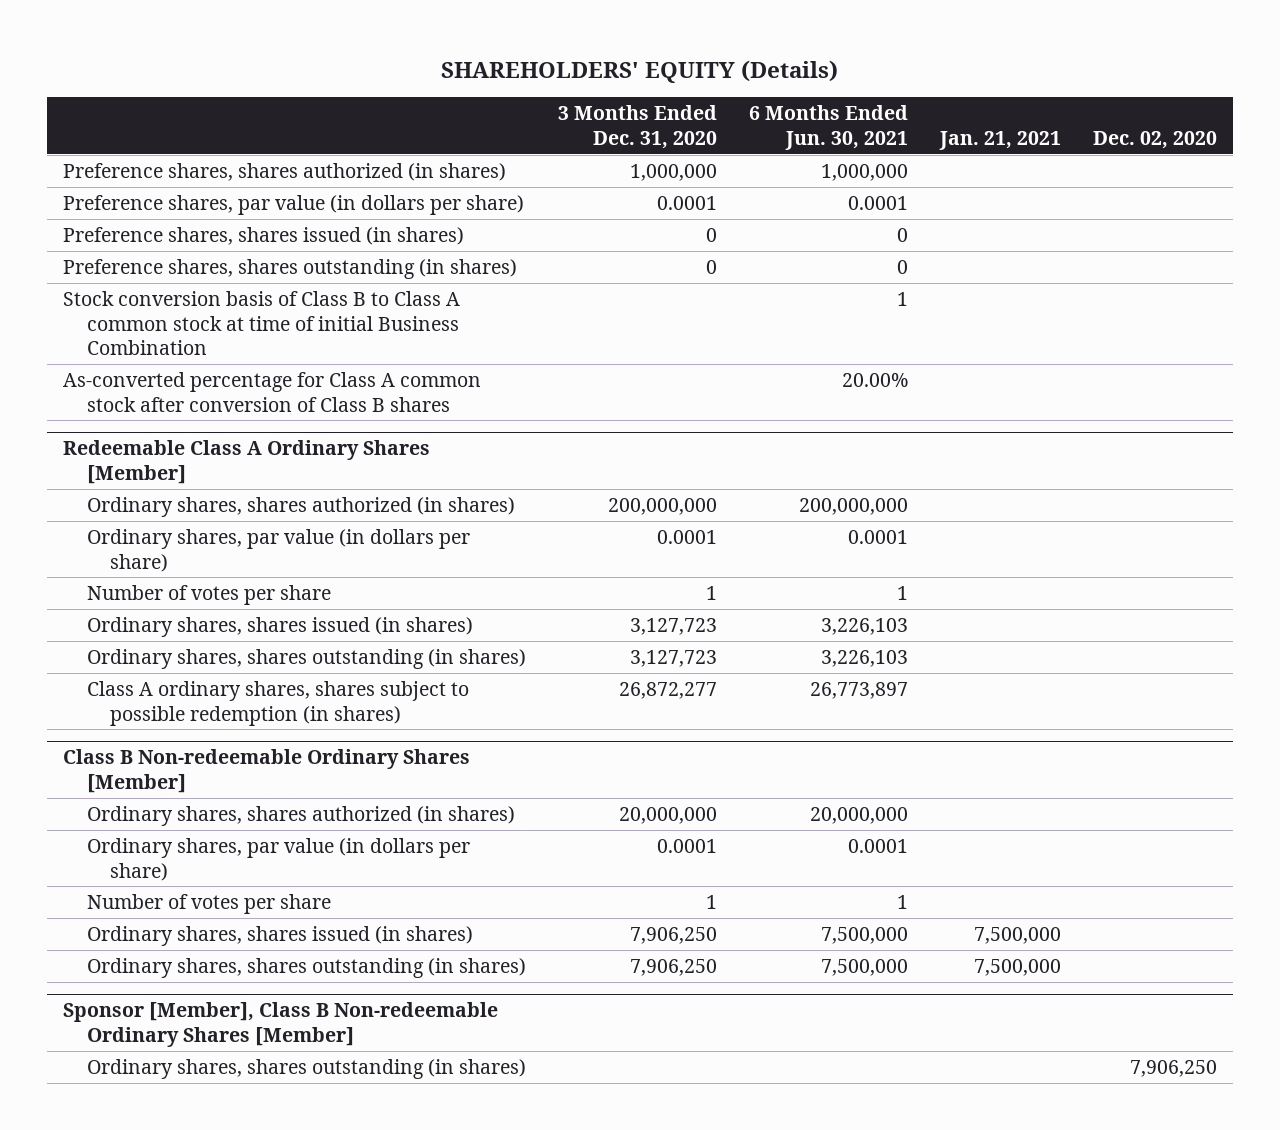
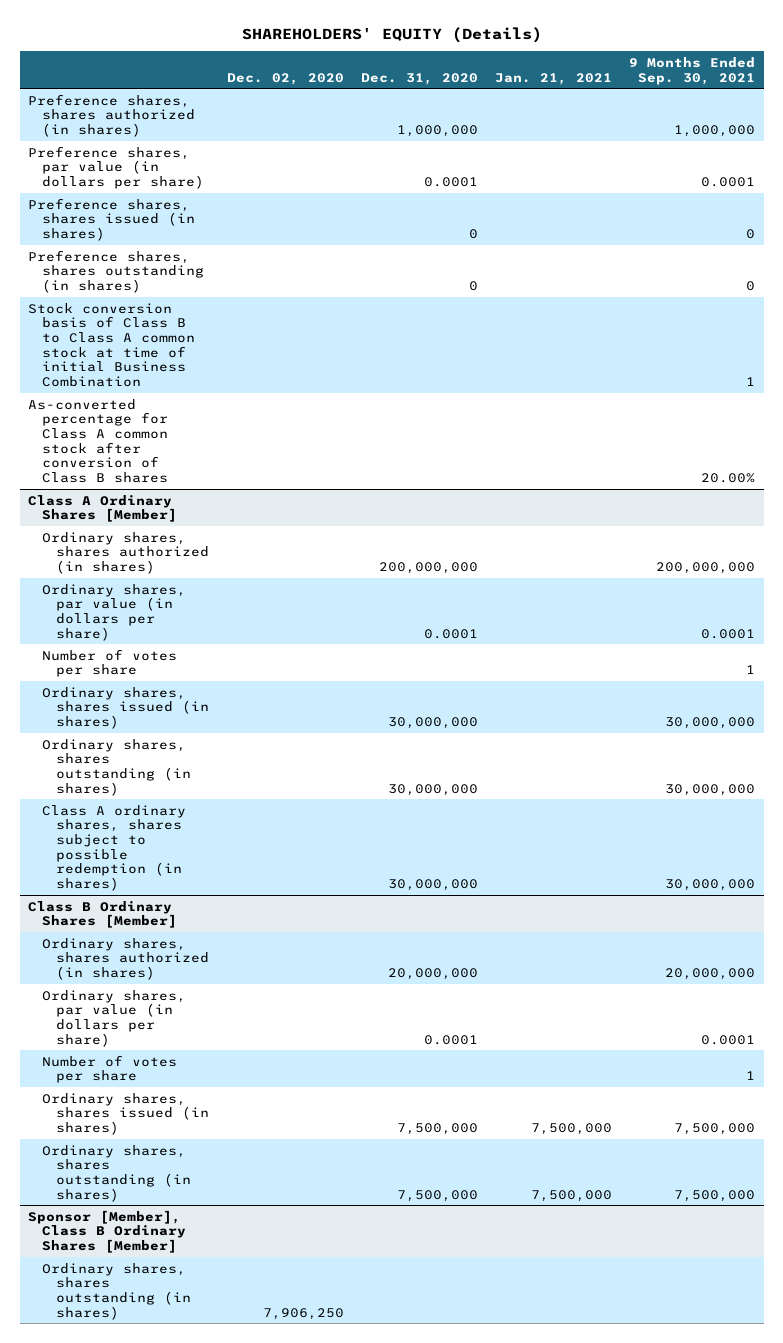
- | 3 Months Ended Dec. 31, 2020 | 6 Months Ended Jun. 30, 2021 | Jan. 21, 2021 | Dec. 02, 2020
+ | Dec. 02, 2020 | Dec. 31, 2020 | Jan. 21, 2021 | 9 Months Ended Sep. 30, 2021
- Redeemable Class A Ordinary Shares [Member]
+ Class A Ordinary Shares [Member]
- Class B Non-redeemable Ordinary Shares [Member]
+ Class B Ordinary Shares [Member]
- Sponsor [Member], Class B Non-redeemable Ordinary Shares [Member]
+ Sponsor [Member], Class B Ordinary Shares [Member]

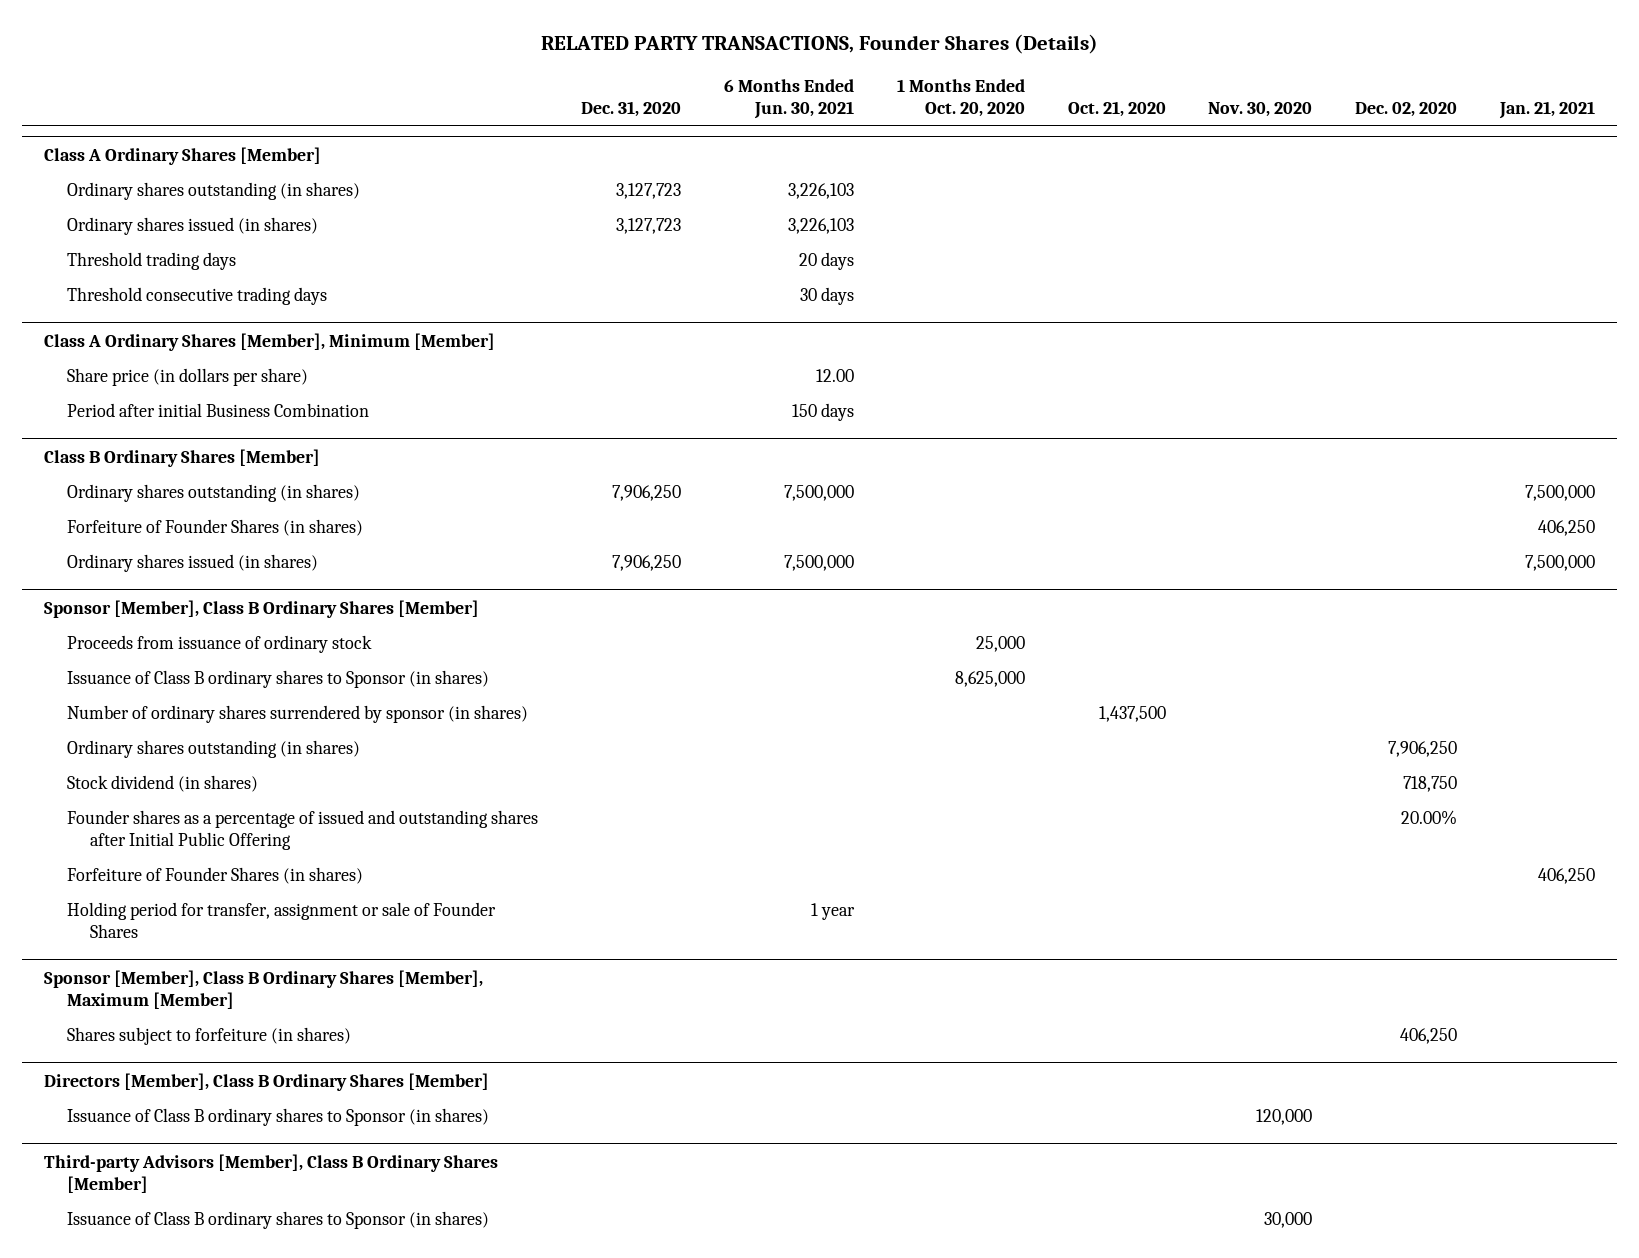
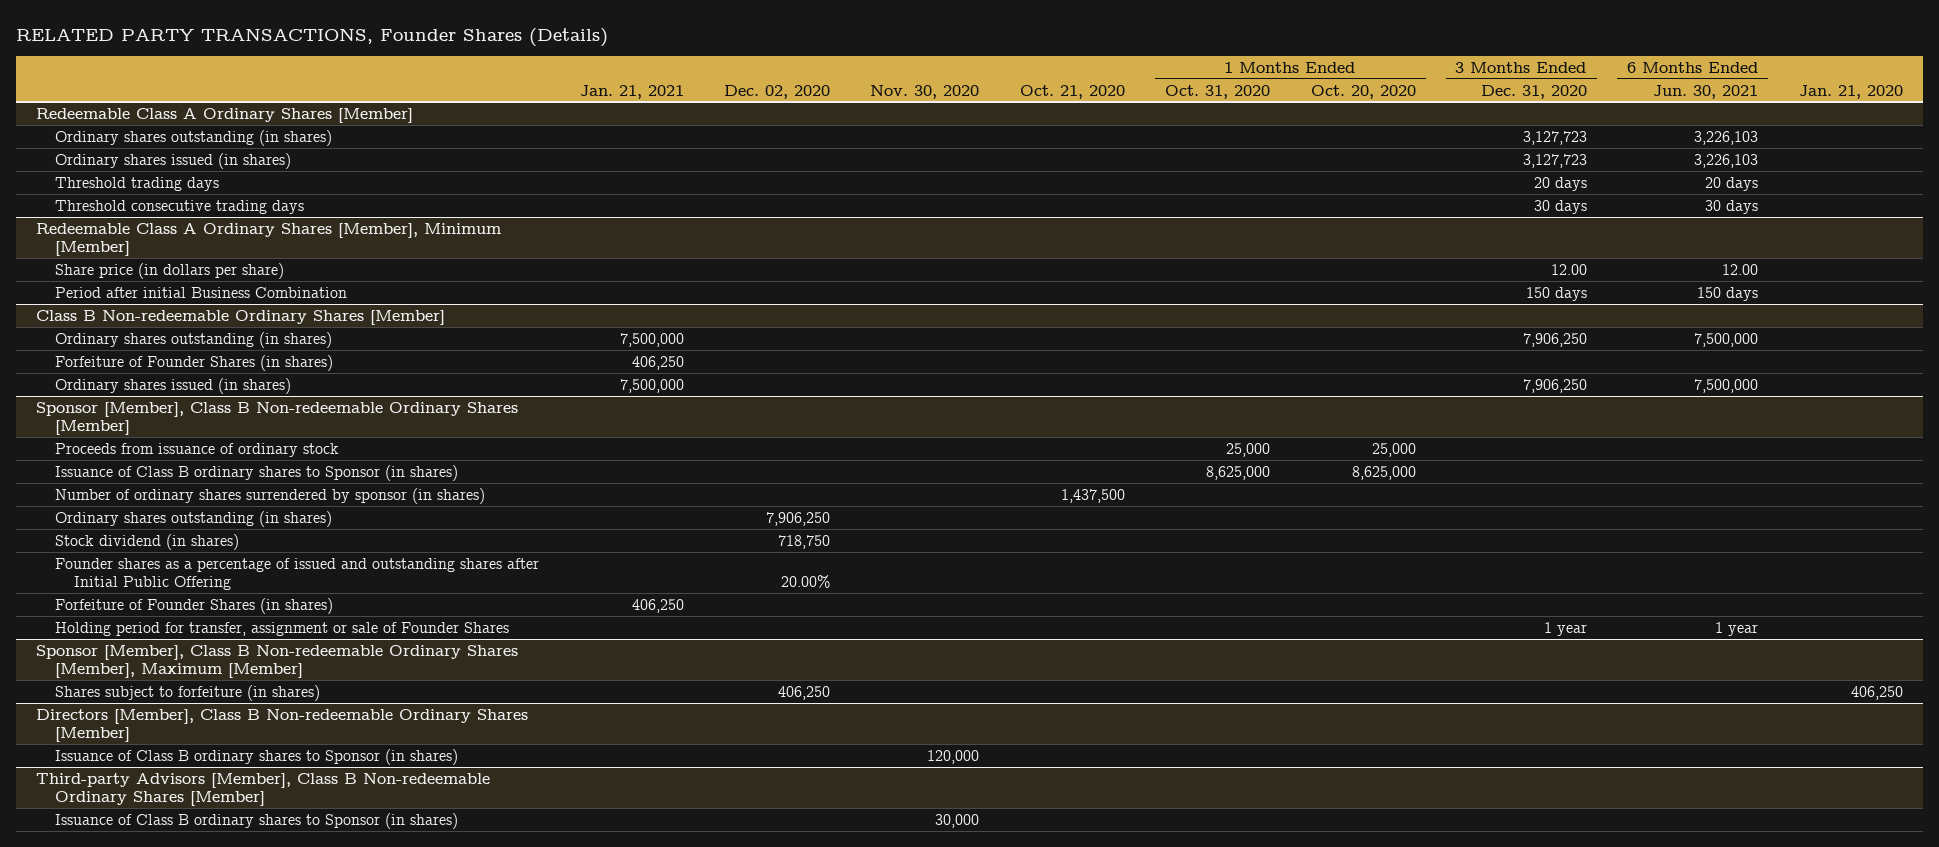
- | Dec. 31, 2020 | 6 Months Ended Jun. 30, 2021 | 1 Months Ended Oct. 20, 2020 | Oct. 21, 2020 | Nov. 30, 2020 | Dec. 02, 2020 | Jan. 21, 2021
+ | Jan. 21, 2021 | Dec. 02, 2020 | Nov. 30, 2020 | Oct. 21, 2020 | 1 Months Ended Oct. 31, 2020 | 1 Months Ended Oct. 20, 2020 | 3 Months Ended Dec. 31, 2020 | 6 Months Ended Jun. 30, 2021 | Jan. 21, 2020
- Class A Ordinary Shares [Member]
+ Redeemable Class A Ordinary Shares [Member]
- Class A Ordinary Shares [Member], Minimum [Member]
+ Redeemable Class A Ordinary Shares [Member], Minimum [Member]
- Class B Ordinary Shares [Member]
+ Class B Non-redeemable Ordinary Shares [Member]
- Sponsor [Member], Class B Ordinary Shares [Member]
+ Sponsor [Member], Class B Non-redeemable Ordinary Shares [Member]
- Sponsor [Member], Class B Ordinary Shares [Member], Maximum [Member]
+ Sponsor [Member], Class B Non-redeemable Ordinary Shares [Member], Maximum [Member]
- Directors [Member], Class B Ordinary Shares [Member]
+ Directors [Member], Class B Non-redeemable Ordinary Shares [Member]
- Third-party Advisors [Member], Class B Ordinary Shares [Member]
+ Third-party Advisors [Member], Class B Non-redeemable Ordinary Shares [Member]

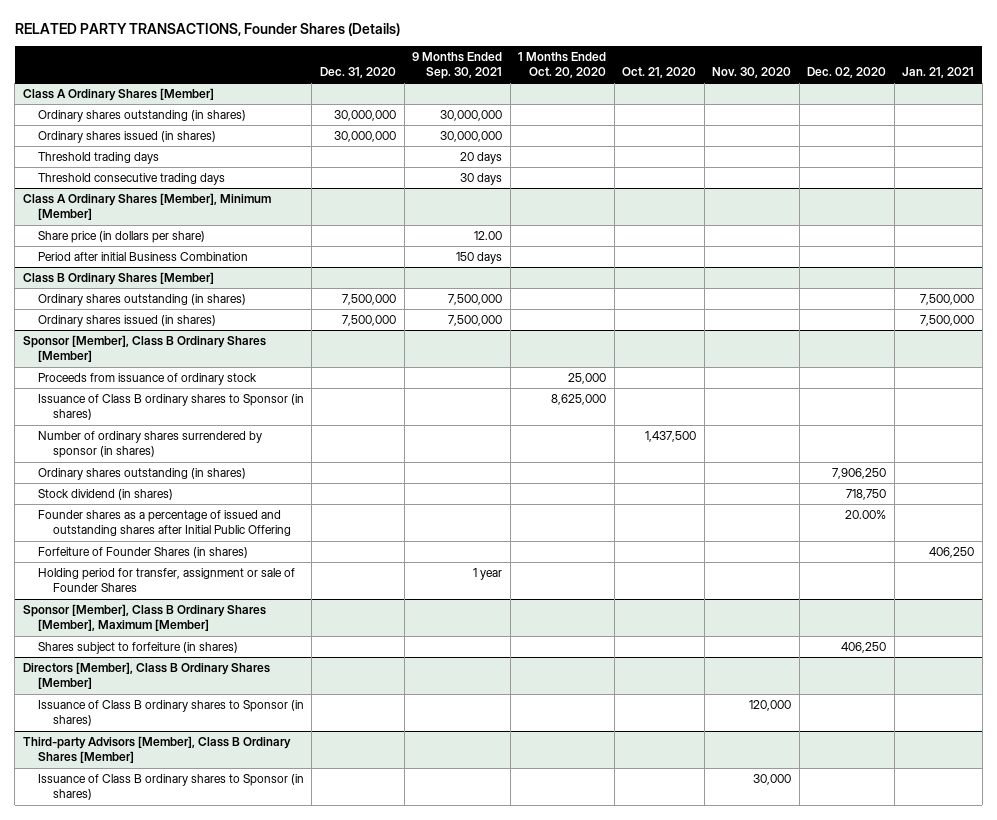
- | Jan. 21, 2021 | Dec. 02, 2020 | Nov. 30, 2020 | Oct. 21, 2020 | 1 Months Ended Oct. 31, 2020 | 1 Months Ended Oct. 20, 2020 | 3 Months Ended Dec. 31, 2020 | 6 Months Ended Jun. 30, 2021 | Jan. 21, 2020
+ | Dec. 31, 2020 | 9 Months Ended Sep. 30, 2021 | 1 Months Ended Oct. 20, 2020 | Oct. 21, 2020 | Nov. 30, 2020 | Dec. 02, 2020 | Jan. 21, 2021
- Redeemable Class A Ordinary Shares [Member]
+ Class A Ordinary Shares [Member]
- Redeemable Class A Ordinary Shares [Member], Minimum [Member]
+ Class A Ordinary Shares [Member], Minimum [Member]
- Class B Non-redeemable Ordinary Shares [Member]
+ Class B Ordinary Shares [Member]
- Forfeiture of Founder Shares (in shares) | 406,250 | | | | | | | |
- Sponsor [Member], Class B Non-redeemable Ordinary Shares [Member]
+ Sponsor [Member], Class B Ordinary Shares [Member]
- Sponsor [Member], Class B Non-redeemable Ordinary Shares [Member], Maximum [Member]
+ Sponsor [Member], Class B Ordinary Shares [Member], Maximum [Member]
- Directors [Member], Class B Non-redeemable Ordinary Shares [Member]
+ Directors [Member], Class B Ordinary Shares [Member]
- Third-party Advisors [Member], Class B Non-redeemable Ordinary Shares [Member]
+ Third-party Advisors [Member], Class B Ordinary Shares [Member]

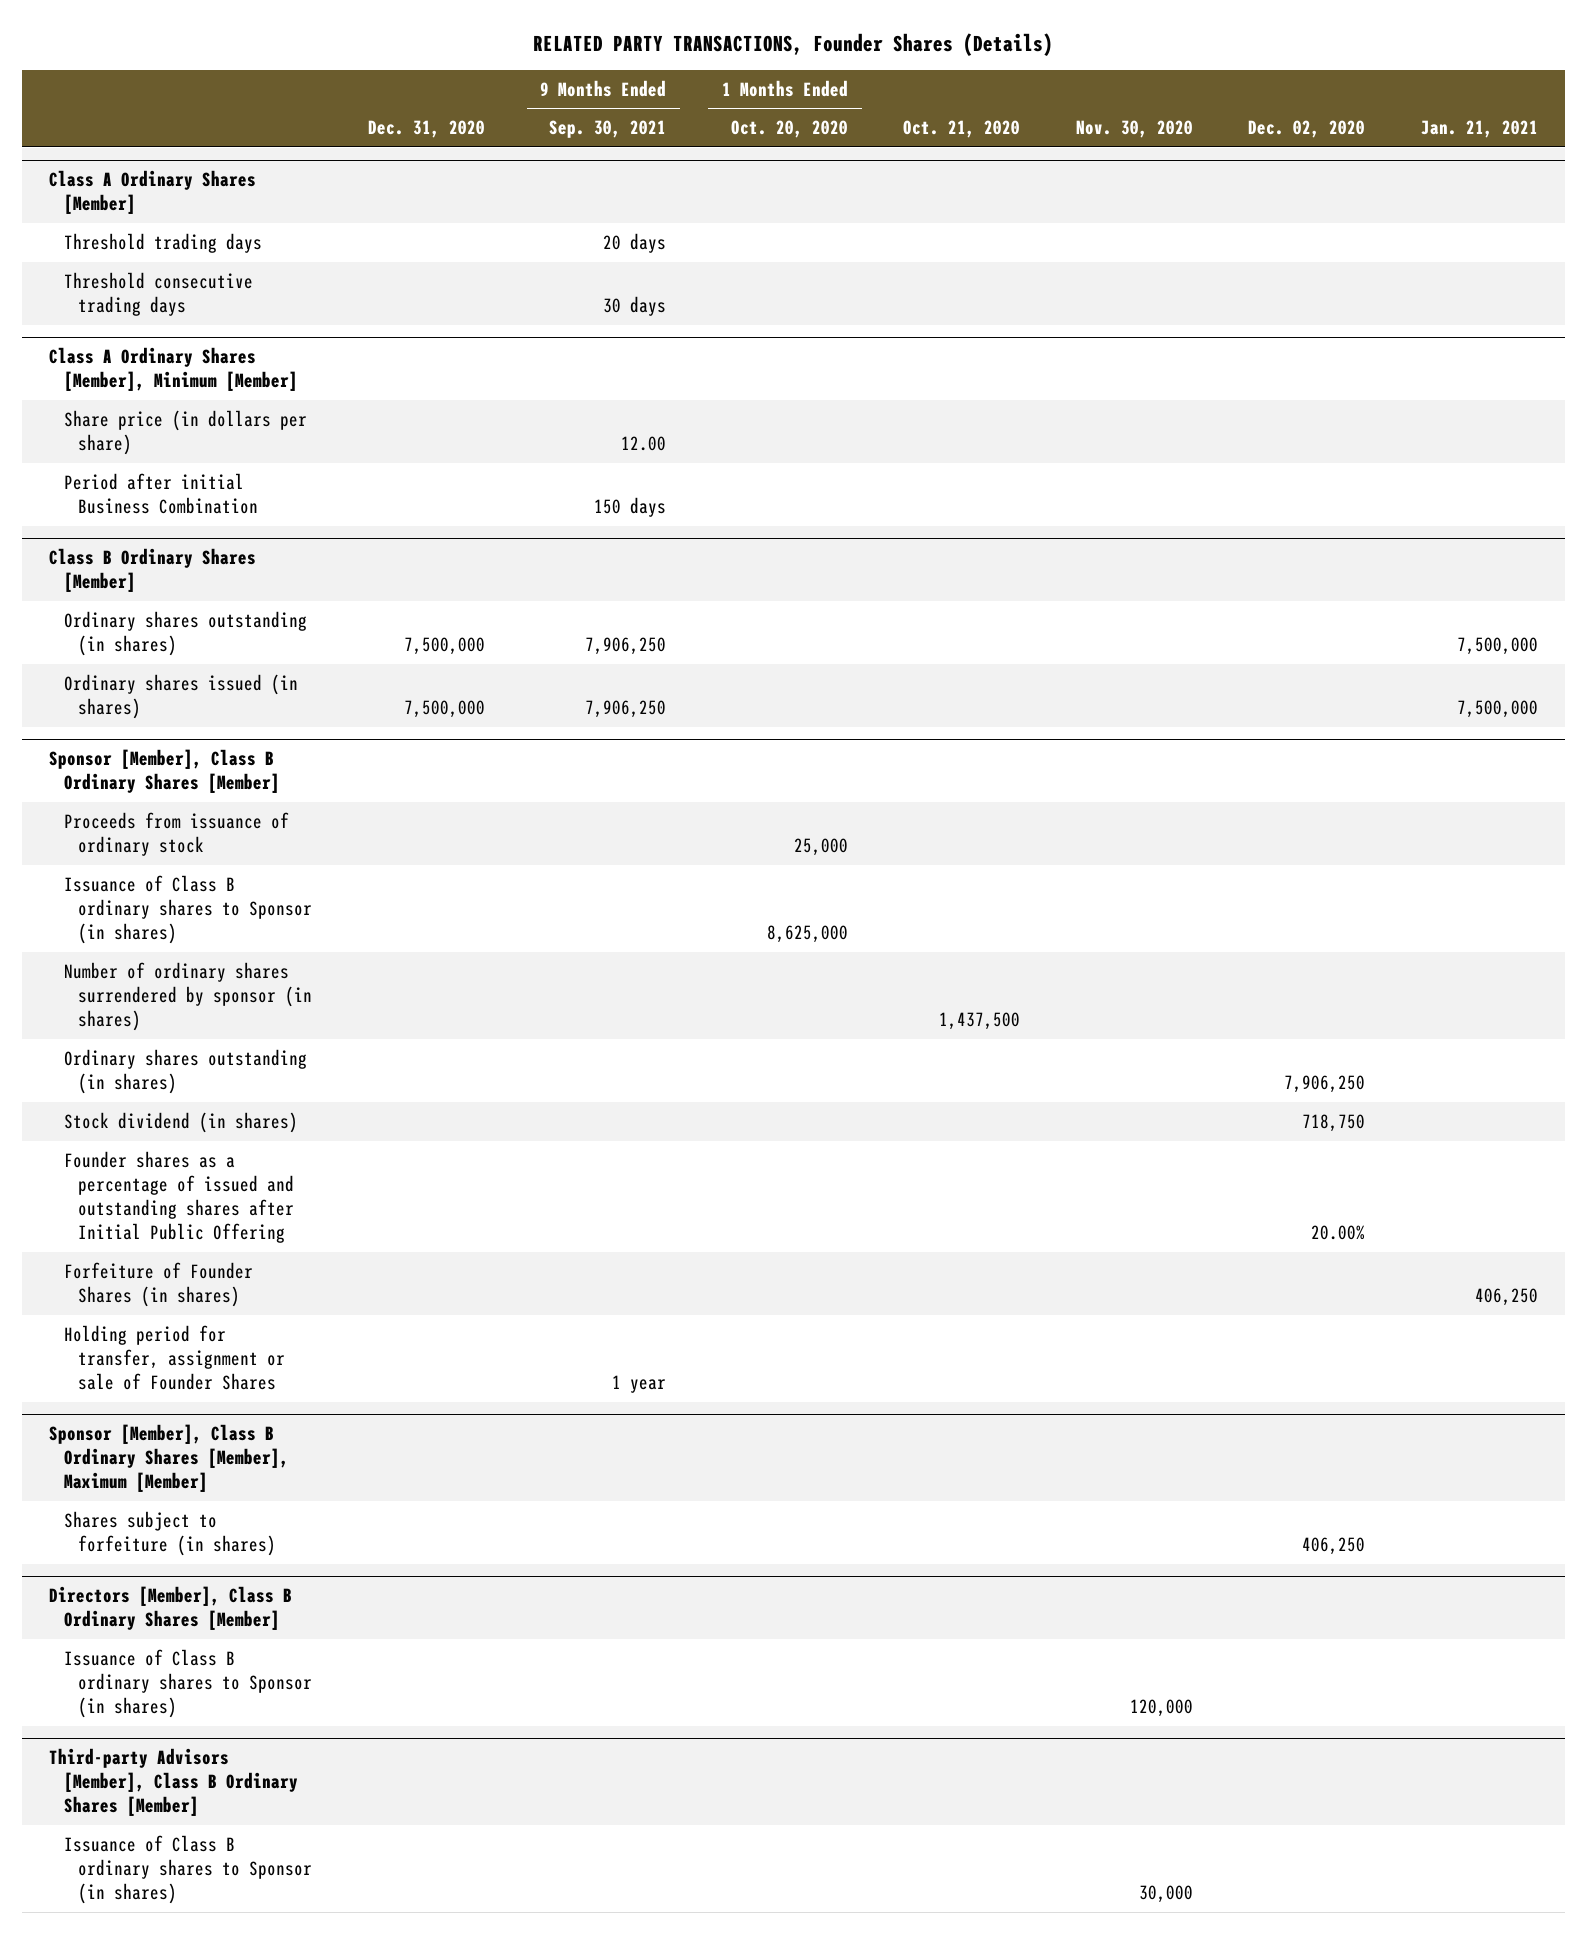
@ Class A Ordinary Shares [Member]
- Ordinary shares outstanding (in shares) | 30,000,000 | 30,000,000 | | | | |
- Ordinary shares issued (in shares) | 30,000,000 | 30,000,000 | | | | |
@ Class B Ordinary Shares [Member]
- Ordinary shares outstanding (in shares) | 7,500,000 | 7,500,000 | | | | | 7,500,000
- Ordinary shares issued (in shares) | 7,500,000 | 7,500,000 | | | | | 7,500,000
+ Ordinary shares outstanding (in shares) | 7,500,000 | 7,906,250 | | | | | 7,500,000
+ Ordinary shares issued (in shares) | 7,500,000 | 7,906,250 | | | | | 7,500,000

